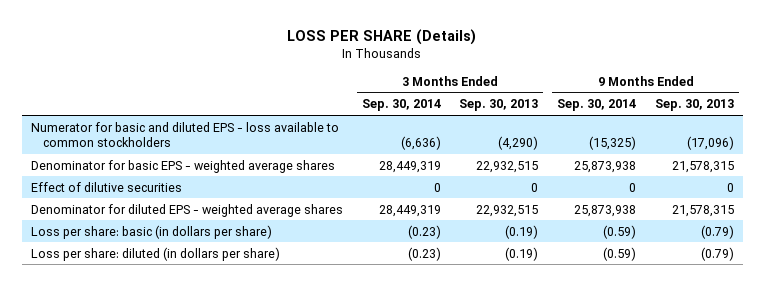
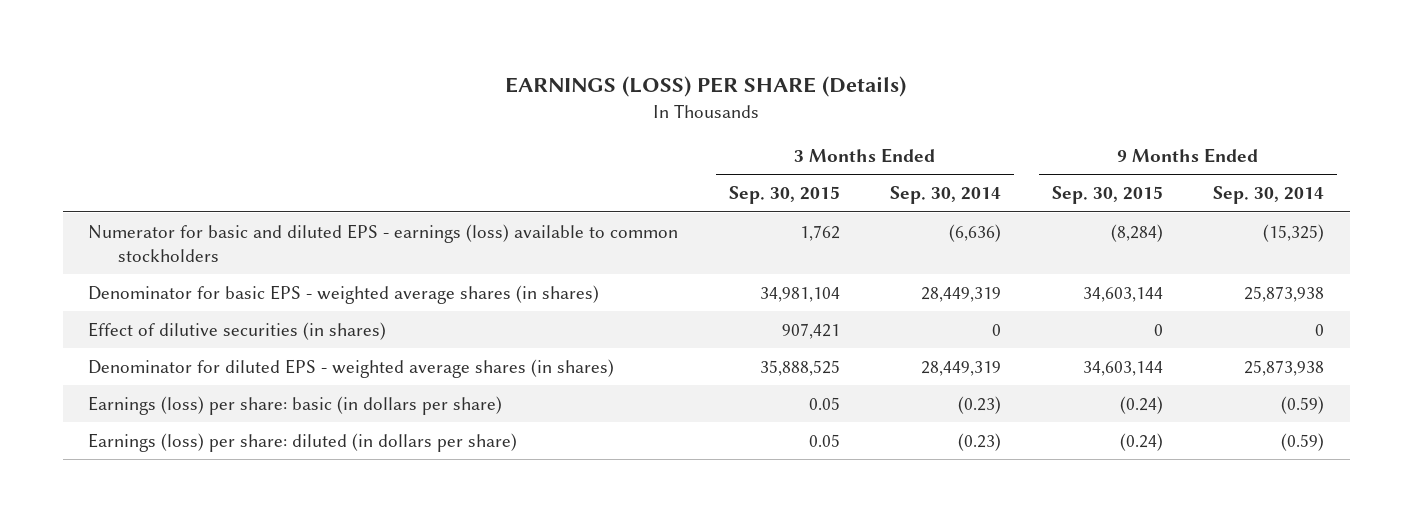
- LOSS PER SHARE (Details)
+ EARNINGS (LOSS) PER SHARE (Details)
- | 3 Months Ended Sep. 30, 2014 | 3 Months Ended Sep. 30, 2013 | 9 Months Ended Sep. 30, 2014 | 9 Months Ended Sep. 30, 2013
+ | 3 Months Ended Sep. 30, 2015 | 3 Months Ended Sep. 30, 2014 | 9 Months Ended Sep. 30, 2015 | 9 Months Ended Sep. 30, 2014
- Numerator for basic and diluted EPS - loss available to common stockholders | (6,636) | (4,290) | (15,325) | (17,096)
- Denominator for basic EPS - weighted average shares | 28,449,319 | 22,932,515 | 25,873,938 | 21,578,315
- Effect of dilutive securities | 0 | 0 | 0 | 0
- Denominator for diluted EPS - weighted average shares | 28,449,319 | 22,932,515 | 25,873,938 | 21,578,315
- Loss per share: basic (in dollars per share) | (0.23) | (0.19) | (0.59) | (0.79)
- Loss per share: diluted (in dollars per share) | (0.23) | (0.19) | (0.59) | (0.79)
+ Numerator for basic and diluted EPS - earnings (loss) available to common stockholders | 1,762 | (6,636) | (8,284) | (15,325)
+ Denominator for basic EPS - weighted average shares (in shares) | 34,981,104 | 28,449,319 | 34,603,144 | 25,873,938
+ Effect of dilutive securities (in shares) | 907,421 | 0 | 0 | 0
+ Denominator for diluted EPS - weighted average shares (in shares) | 35,888,525 | 28,449,319 | 34,603,144 | 25,873,938
+ Earnings (loss) per share: basic (in dollars per share) | 0.05 | (0.23) | (0.24) | (0.59)
+ Earnings (loss) per share: diluted (in dollars per share) | 0.05 | (0.23) | (0.24) | (0.59)

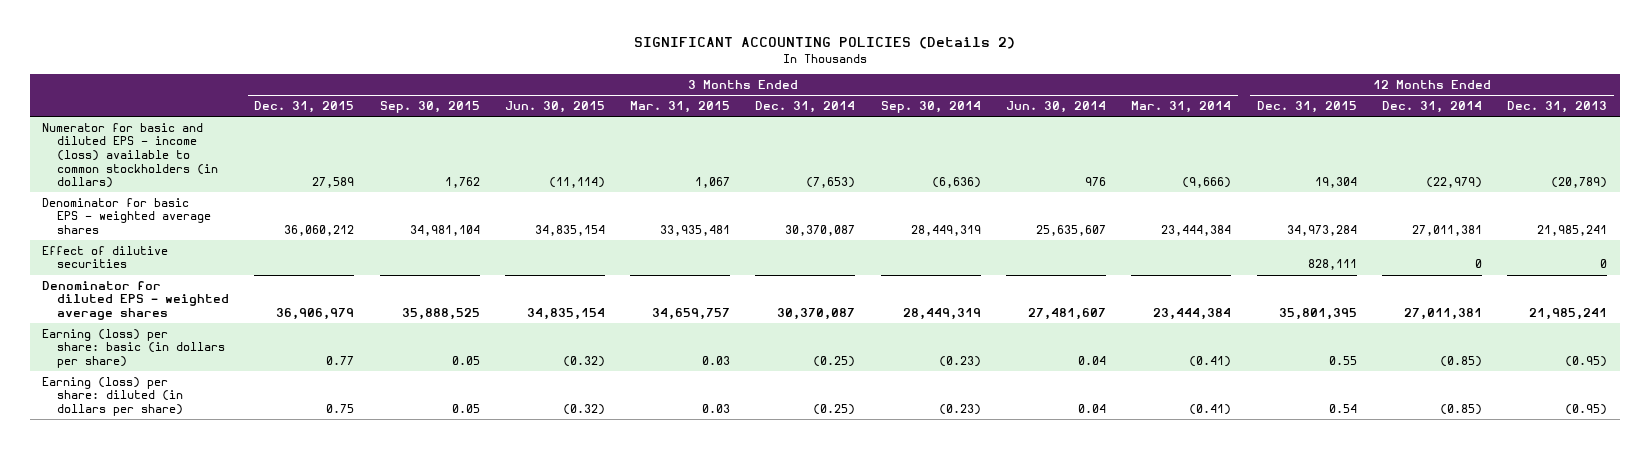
- EARNINGS (LOSS) PER SHARE (Details)
+ SIGNIFICANT ACCOUNTING POLICIES (Details 2)
- | 3 Months Ended Sep. 30, 2015 | 3 Months Ended Sep. 30, 2014 | 9 Months Ended Sep. 30, 2015 | 9 Months Ended Sep. 30, 2014
+ | 3 Months Ended Dec. 31, 2015 | 3 Months Ended Sep. 30, 2015 | 3 Months Ended Jun. 30, 2015 | 3 Months Ended Mar. 31, 2015 | 3 Months Ended Dec. 31, 2014 | 3 Months Ended Sep. 30, 2014 | 3 Months Ended Jun. 30, 2014 | 3 Months Ended Mar. 31, 2014 | 12 Months Ended Dec. 31, 2015 | 12 Months Ended Dec. 31, 2014 | 12 Months Ended Dec. 31, 2013
- Numerator for basic and diluted EPS - earnings (loss) available to common stockholders | 1,762 | (6,636) | (8,284) | (15,325)
- Denominator for basic EPS - weighted average shares (in shares) | 34,981,104 | 28,449,319 | 34,603,144 | 25,873,938
- Effect of dilutive securities (in shares) | 907,421 | 0 | 0 | 0
- Denominator for diluted EPS - weighted average shares (in shares) | 35,888,525 | 28,449,319 | 34,603,144 | 25,873,938
- Earnings (loss) per share: basic (in dollars per share) | 0.05 | (0.23) | (0.24) | (0.59)
- Earnings (loss) per share: diluted (in dollars per share) | 0.05 | (0.23) | (0.24) | (0.59)
+ Numerator for basic and diluted EPS - income (loss) available to common stockholders (in dollars) | 27,589 | 1,762 | (11,114) | 1,067 | (7,653) | (6,636) | 976 | (9,666) | 19,304 | (22,979) | (20,789)
+ Denominator for basic EPS - weighted average shares | 36,060,212 | 34,981,104 | 34,835,154 | 33,935,481 | 30,370,087 | 28,449,319 | 25,635,607 | 23,444,384 | 34,973,284 | 27,011,381 | 21,985,241
+ Effect of dilutive securities | | | | | | | | | 828,111 | 0 | 0
+ Denominator for diluted EPS - weighted average shares | 36,906,979 | 35,888,525 | 34,835,154 | 34,659,757 | 30,370,087 | 28,449,319 | 27,481,607 | 23,444,384 | 35,801,395 | 27,011,381 | 21,985,241
+ Earning (loss) per share: basic (in dollars per share) | 0.77 | 0.05 | (0.32) | 0.03 | (0.25) | (0.23) | 0.04 | (0.41) | 0.55 | (0.85) | (0.95)
+ Earning (loss) per share: diluted (in dollars per share) | 0.75 | 0.05 | (0.32) | 0.03 | (0.25) | (0.23) | 0.04 | (0.41) | 0.54 | (0.85) | (0.95)

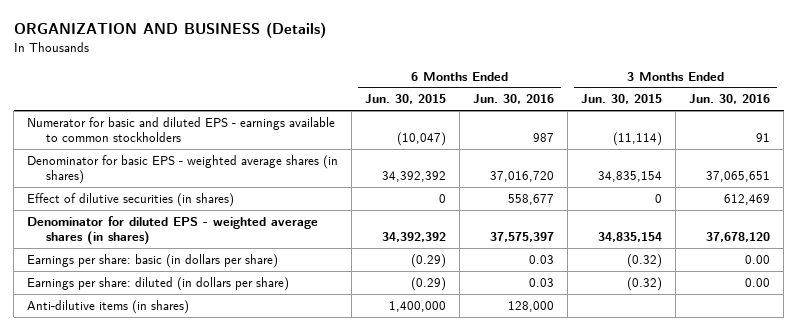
- SIGNIFICANT ACCOUNTING POLICIES (Details 2)
+ ORGANIZATION AND BUSINESS (Details)
- | 3 Months Ended Dec. 31, 2015 | 3 Months Ended Sep. 30, 2015 | 3 Months Ended Jun. 30, 2015 | 3 Months Ended Mar. 31, 2015 | 3 Months Ended Dec. 31, 2014 | 3 Months Ended Sep. 30, 2014 | 3 Months Ended Jun. 30, 2014 | 3 Months Ended Mar. 31, 2014 | 12 Months Ended Dec. 31, 2015 | 12 Months Ended Dec. 31, 2014 | 12 Months Ended Dec. 31, 2013
+ | 6 Months Ended Jun. 30, 2015 | 6 Months Ended Jun. 30, 2016 | 3 Months Ended Jun. 30, 2015 | 3 Months Ended Jun. 30, 2016
- Numerator for basic and diluted EPS - income (loss) available to common stockholders (in dollars) | 27,589 | 1,762 | (11,114) | 1,067 | (7,653) | (6,636) | 976 | (9,666) | 19,304 | (22,979) | (20,789)
- Denominator for basic EPS - weighted average shares | 36,060,212 | 34,981,104 | 34,835,154 | 33,935,481 | 30,370,087 | 28,449,319 | 25,635,607 | 23,444,384 | 34,973,284 | 27,011,381 | 21,985,241
- Effect of dilutive securities | | | | | | | | | 828,111 | 0 | 0
- Denominator for diluted EPS - weighted average shares | 36,906,979 | 35,888,525 | 34,835,154 | 34,659,757 | 30,370,087 | 28,449,319 | 27,481,607 | 23,444,384 | 35,801,395 | 27,011,381 | 21,985,241
- Earning (loss) per share: basic (in dollars per share) | 0.77 | 0.05 | (0.32) | 0.03 | (0.25) | (0.23) | 0.04 | (0.41) | 0.55 | (0.85) | (0.95)
- Earning (loss) per share: diluted (in dollars per share) | 0.75 | 0.05 | (0.32) | 0.03 | (0.25) | (0.23) | 0.04 | (0.41) | 0.54 | (0.85) | (0.95)
+ Numerator for basic and diluted EPS - earnings available to common stockholders | (10,047) | 987 | (11,114) | 91
+ Denominator for basic EPS - weighted average shares (in shares) | 34,392,392 | 37,016,720 | 34,835,154 | 37,065,651
+ Effect of dilutive securities (in shares) | 0 | 558,677 | 0 | 612,469
+ Denominator for diluted EPS - weighted average shares (in shares) | 34,392,392 | 37,575,397 | 34,835,154 | 37,678,120
+ Earnings per share: basic (in dollars per share) | (0.29) | 0.03 | (0.32) | 0.00
+ Earnings per share: diluted (in dollars per share) | (0.29) | 0.03 | (0.32) | 0.00
+ Anti-dilutive items (in shares) | 1,400,000 | 128,000 | |

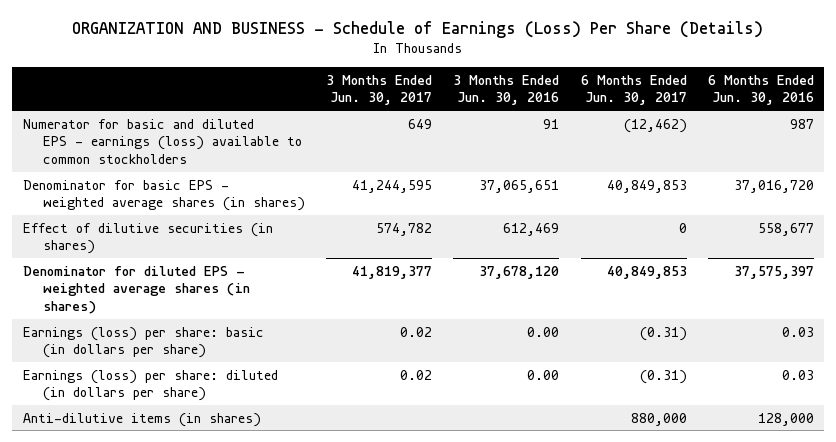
- ORGANIZATION AND BUSINESS (Details)
+ ORGANIZATION AND BUSINESS - Schedule of Earnings (Loss) Per Share (Details)
- | 6 Months Ended Jun. 30, 2015 | 6 Months Ended Jun. 30, 2016 | 3 Months Ended Jun. 30, 2015 | 3 Months Ended Jun. 30, 2016
+ | 3 Months Ended Jun. 30, 2017 | 3 Months Ended Jun. 30, 2016 | 6 Months Ended Jun. 30, 2017 | 6 Months Ended Jun. 30, 2016
- Numerator for basic and diluted EPS - earnings available to common stockholders | (10,047) | 987 | (11,114) | 91
+ Numerator for basic and diluted EPS - earnings (loss) available to common stockholders | 649 | 91 | (12,462) | 987
- Earnings per share: basic (in dollars per share) | (0.29) | 0.03 | (0.32) | 0.00
- Earnings per share: diluted (in dollars per share) | (0.29) | 0.03 | (0.32) | 0.00
+ Earnings (loss) per share: basic (in dollars per share) | 0.02 | 0.00 | (0.31) | 0.03
+ Earnings (loss) per share: diluted (in dollars per share) | 0.02 | 0.00 | (0.31) | 0.03

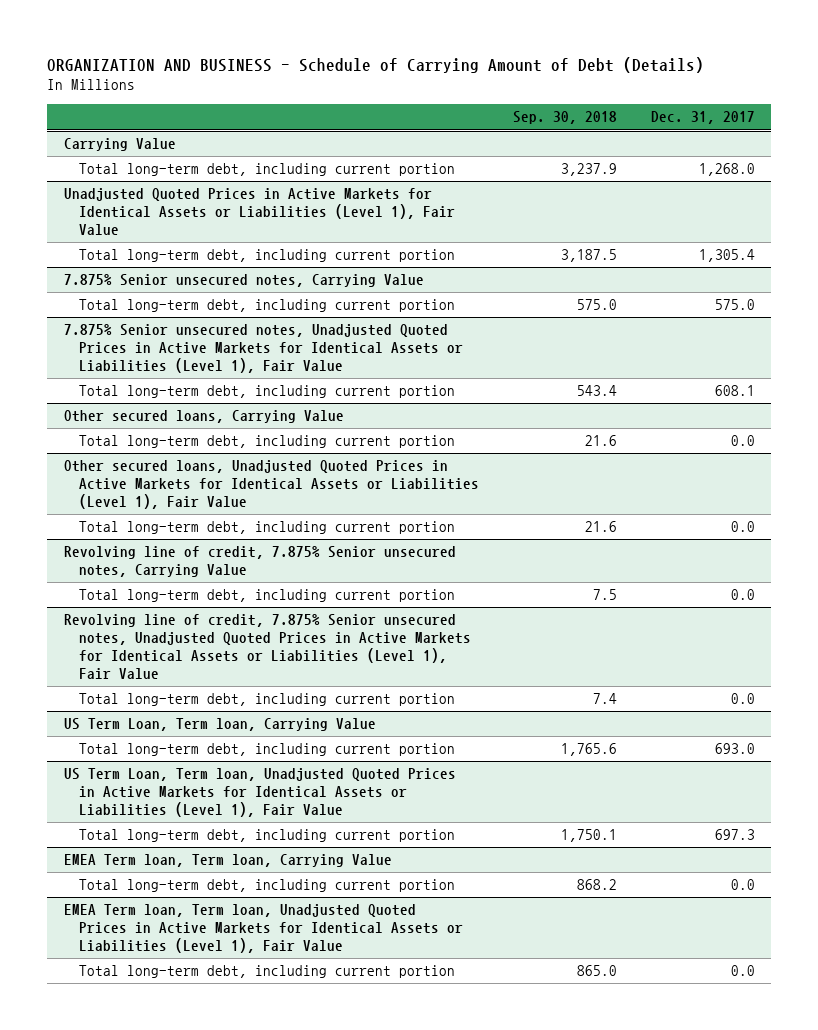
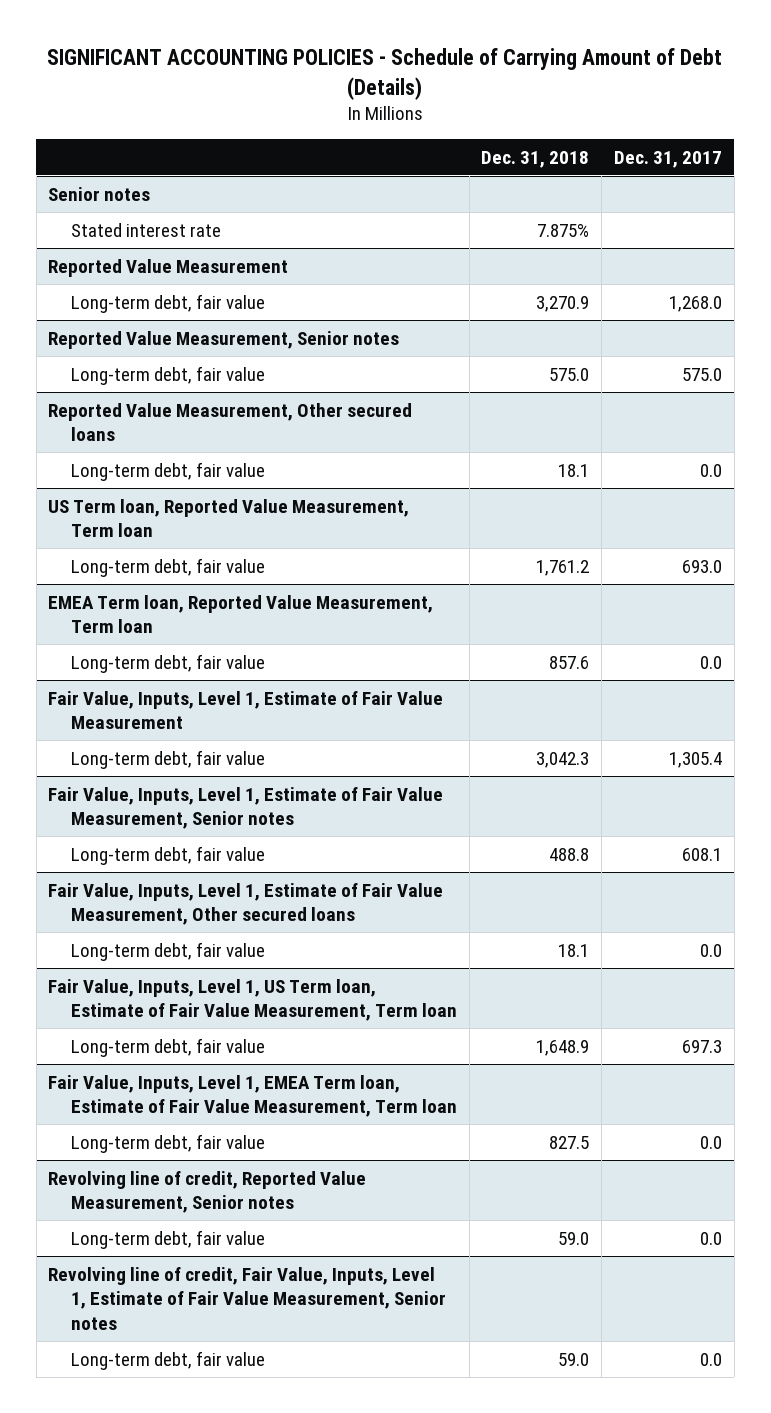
- ORGANIZATION AND BUSINESS - Schedule of Carrying Amount of Debt (Details)
+ SIGNIFICANT ACCOUNTING POLICIES - Schedule of Carrying Amount of Debt (Details)
- | Sep. 30, 2018 | Dec. 31, 2017
+ | Dec. 31, 2018 | Dec. 31, 2017
- Carrying Value
- Total long-term debt, including current portion | 3,237.9 | 1,268.0
- Unadjusted Quoted Prices in Active Markets for Identical Assets or Liabilities (Level 1), Fair Value
- Total long-term debt, including current portion | 3,187.5 | 1,305.4
- 7.875% Senior unsecured notes, Carrying Value
- Total long-term debt, including current portion | 575.0 | 575.0
- 7.875% Senior unsecured notes, Unadjusted Quoted Prices in Active Markets for Identical Assets or Liabilities (Level 1), Fair Value
- Total long-term debt, including current portion | 543.4 | 608.1
- Other secured loans, Carrying Value
- Total long-term debt, including current portion | 21.6 | 0.0
- Other secured loans, Unadjusted Quoted Prices in Active Markets for Identical Assets or Liabilities (Level 1), Fair Value
- Total long-term debt, including current portion | 21.6 | 0.0
- Revolving line of credit, 7.875% Senior unsecured notes, Carrying Value
- Total long-term debt, including current portion | 7.5 | 0.0
- Revolving line of credit, 7.875% Senior unsecured notes, Unadjusted Quoted Prices in Active Markets for Identical Assets or Liabilities (Level 1), Fair Value
- Total long-term debt, including current portion | 7.4 | 0.0
- US Term Loan, Term loan, Carrying Value
- Total long-term debt, including current portion | 1,765.6 | 693.0
- US Term Loan, Term loan, Unadjusted Quoted Prices in Active Markets for Identical Assets or Liabilities (Level 1), Fair Value
- Total long-term debt, including current portion | 1,750.1 | 697.3
- EMEA Term loan, Term loan, Carrying Value
- Total long-term debt, including current portion | 868.2 | 0.0
- EMEA Term loan, Term loan, Unadjusted Quoted Prices in Active Markets for Identical Assets or Liabilities (Level 1), Fair Value
- Total long-term debt, including current portion | 865.0 | 0.0
+ Senior notes
+ Stated interest rate | 7.875% |
+ Reported Value Measurement
+ Long-term debt, fair value | 3,270.9 | 1,268.0
+ Reported Value Measurement, Senior notes
+ Long-term debt, fair value | 575.0 | 575.0
+ Reported Value Measurement, Other secured loans
+ Long-term debt, fair value | 18.1 | 0.0
+ US Term loan, Reported Value Measurement, Term loan
+ Long-term debt, fair value | 1,761.2 | 693.0
+ EMEA Term loan, Reported Value Measurement, Term loan
+ Long-term debt, fair value | 857.6 | 0.0
+ Fair Value, Inputs, Level 1, Estimate of Fair Value Measurement
+ Long-term debt, fair value | 3,042.3 | 1,305.4
+ Fair Value, Inputs, Level 1, Estimate of Fair Value Measurement, Senior notes
+ Long-term debt, fair value | 488.8 | 608.1
+ Fair Value, Inputs, Level 1, Estimate of Fair Value Measurement, Other secured loans
+ Long-term debt, fair value | 18.1 | 0.0
+ Fair Value, Inputs, Level 1, US Term loan, Estimate of Fair Value Measurement, Term loan
+ Long-term debt, fair value | 1,648.9 | 697.3
+ Fair Value, Inputs, Level 1, EMEA Term loan, Estimate of Fair Value Measurement, Term loan
+ Long-term debt, fair value | 827.5 | 0.0
+ Revolving line of credit, Reported Value Measurement, Senior notes
+ Long-term debt, fair value | 59.0 | 0.0
+ Revolving line of credit, Fair Value, Inputs, Level 1, Estimate of Fair Value Measurement, Senior notes
+ Long-term debt, fair value | 59.0 | 0.0

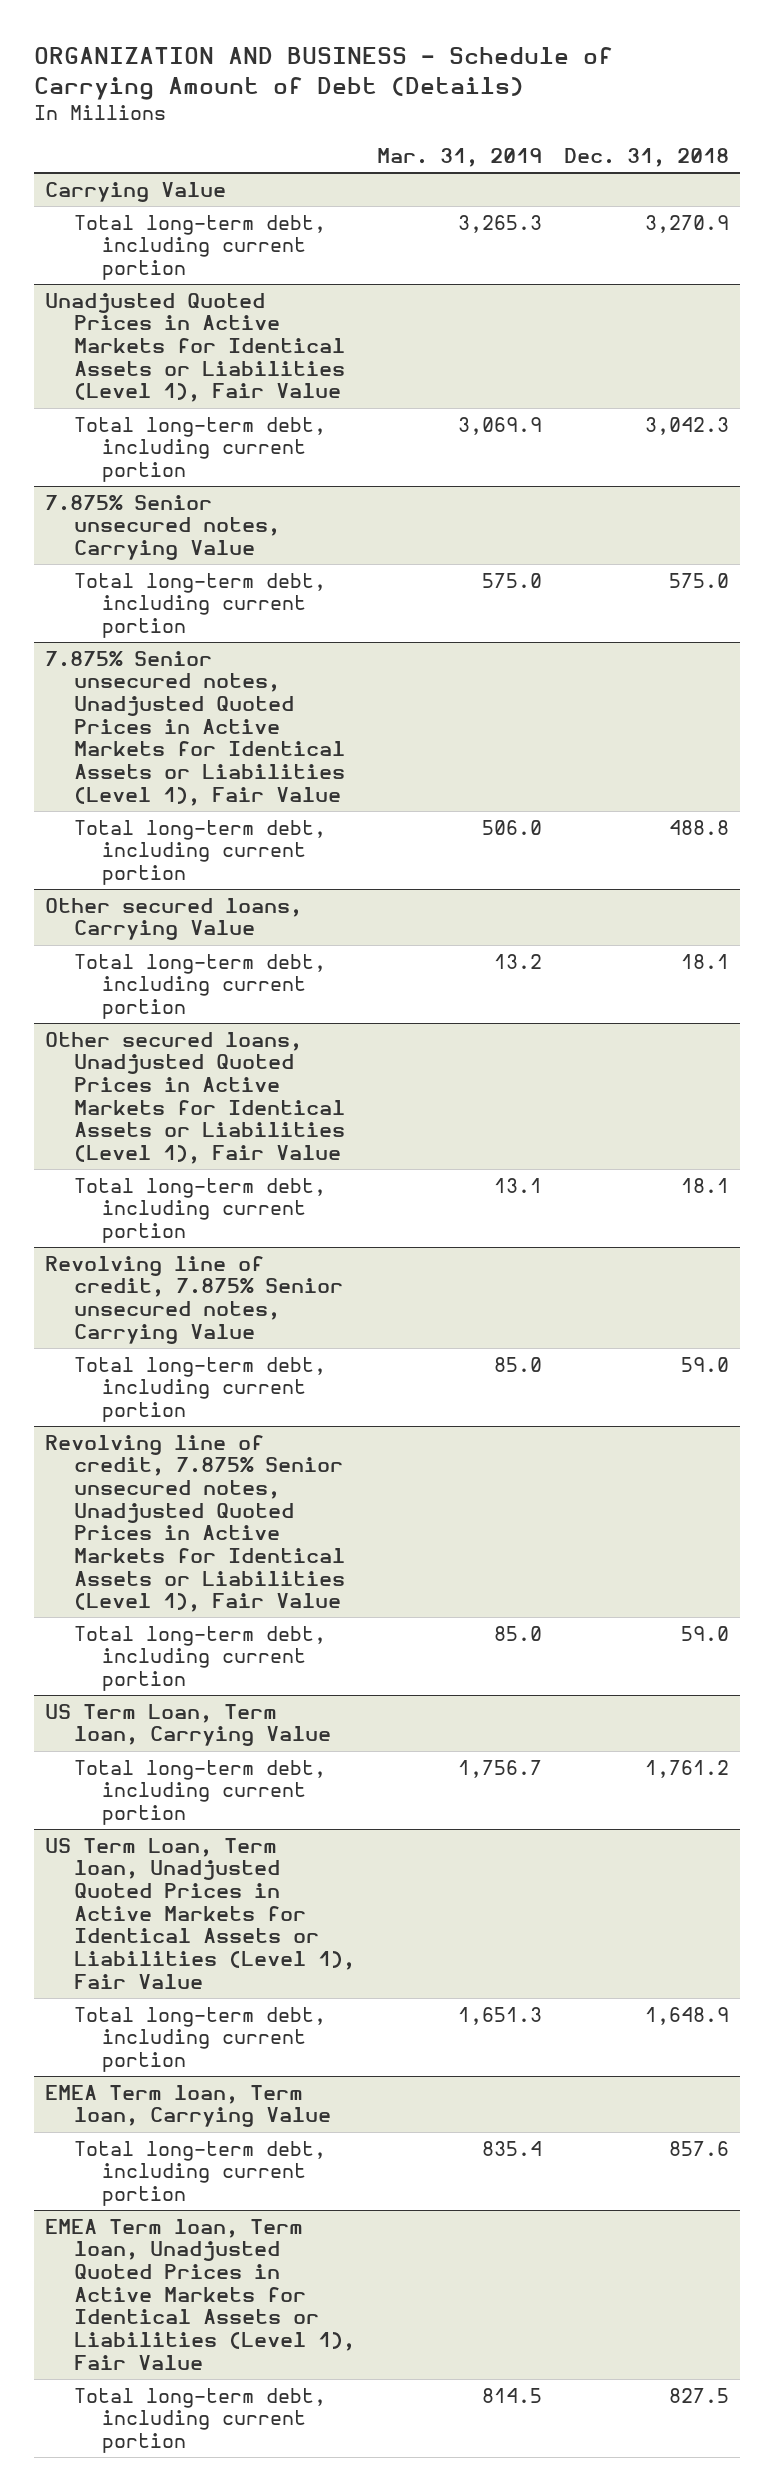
- SIGNIFICANT ACCOUNTING POLICIES - Schedule of Carrying Amount of Debt (Details)
+ ORGANIZATION AND BUSINESS - Schedule of Carrying Amount of Debt (Details)
- | Dec. 31, 2018 | Dec. 31, 2017
+ | Mar. 31, 2019 | Dec. 31, 2018
- Senior notes
- Stated interest rate | 7.875% |
- Reported Value Measurement
- Long-term debt, fair value | 3,270.9 | 1,268.0
- Reported Value Measurement, Senior notes
- Long-term debt, fair value | 575.0 | 575.0
- Reported Value Measurement, Other secured loans
- Long-term debt, fair value | 18.1 | 0.0
- US Term loan, Reported Value Measurement, Term loan
- Long-term debt, fair value | 1,761.2 | 693.0
- EMEA Term loan, Reported Value Measurement, Term loan
- Long-term debt, fair value | 857.6 | 0.0
- Fair Value, Inputs, Level 1, Estimate of Fair Value Measurement
- Long-term debt, fair value | 3,042.3 | 1,305.4
- Fair Value, Inputs, Level 1, Estimate of Fair Value Measurement, Senior notes
- Long-term debt, fair value | 488.8 | 608.1
- Fair Value, Inputs, Level 1, Estimate of Fair Value Measurement, Other secured loans
- Long-term debt, fair value | 18.1 | 0.0
- Fair Value, Inputs, Level 1, US Term loan, Estimate of Fair Value Measurement, Term loan
- Long-term debt, fair value | 1,648.9 | 697.3
- Fair Value, Inputs, Level 1, EMEA Term loan, Estimate of Fair Value Measurement, Term loan
- Long-term debt, fair value | 827.5 | 0.0
- Revolving line of credit, Reported Value Measurement, Senior notes
- Long-term debt, fair value | 59.0 | 0.0
- Revolving line of credit, Fair Value, Inputs, Level 1, Estimate of Fair Value Measurement, Senior notes
- Long-term debt, fair value | 59.0 | 0.0
+ Carrying Value
+ Total long-term debt, including current portion | 3,265.3 | 3,270.9
+ Unadjusted Quoted Prices in Active Markets for Identical Assets or Liabilities (Level 1), Fair Value
+ Total long-term debt, including current portion | 3,069.9 | 3,042.3
+ 7.875% Senior unsecured notes, Carrying Value
+ Total long-term debt, including current portion | 575.0 | 575.0
+ 7.875% Senior unsecured notes, Unadjusted Quoted Prices in Active Markets for Identical Assets or Liabilities (Level 1), Fair Value
+ Total long-term debt, including current portion | 506.0 | 488.8
+ Other secured loans, Carrying Value
+ Total long-term debt, including current portion | 13.2 | 18.1
+ Other secured loans, Unadjusted Quoted Prices in Active Markets for Identical Assets or Liabilities (Level 1), Fair Value
+ Total long-term debt, including current portion | 13.1 | 18.1
+ Revolving line of credit, 7.875% Senior unsecured notes, Carrying Value
+ Total long-term debt, including current portion | 85.0 | 59.0
+ Revolving line of credit, 7.875% Senior unsecured notes, Unadjusted Quoted Prices in Active Markets for Identical Assets or Liabilities (Level 1), Fair Value
+ Total long-term debt, including current portion | 85.0 | 59.0
+ US Term Loan, Term loan, Carrying Value
+ Total long-term debt, including current portion | 1,756.7 | 1,761.2
+ US Term Loan, Term loan, Unadjusted Quoted Prices in Active Markets for Identical Assets or Liabilities (Level 1), Fair Value
+ Total long-term debt, including current portion | 1,651.3 | 1,648.9
+ EMEA Term loan, Term loan, Carrying Value
+ Total long-term debt, including current portion | 835.4 | 857.6
+ EMEA Term loan, Term loan, Unadjusted Quoted Prices in Active Markets for Identical Assets or Liabilities (Level 1), Fair Value
+ Total long-term debt, including current portion | 814.5 | 827.5

